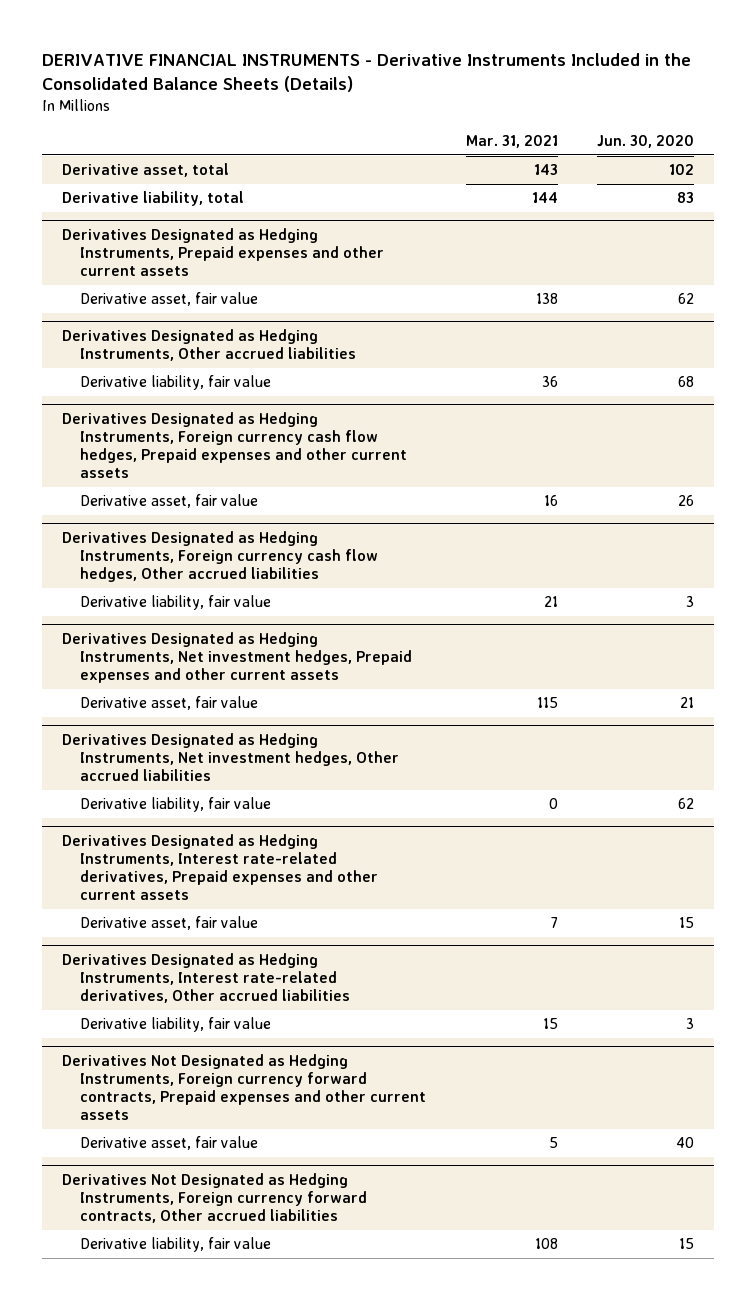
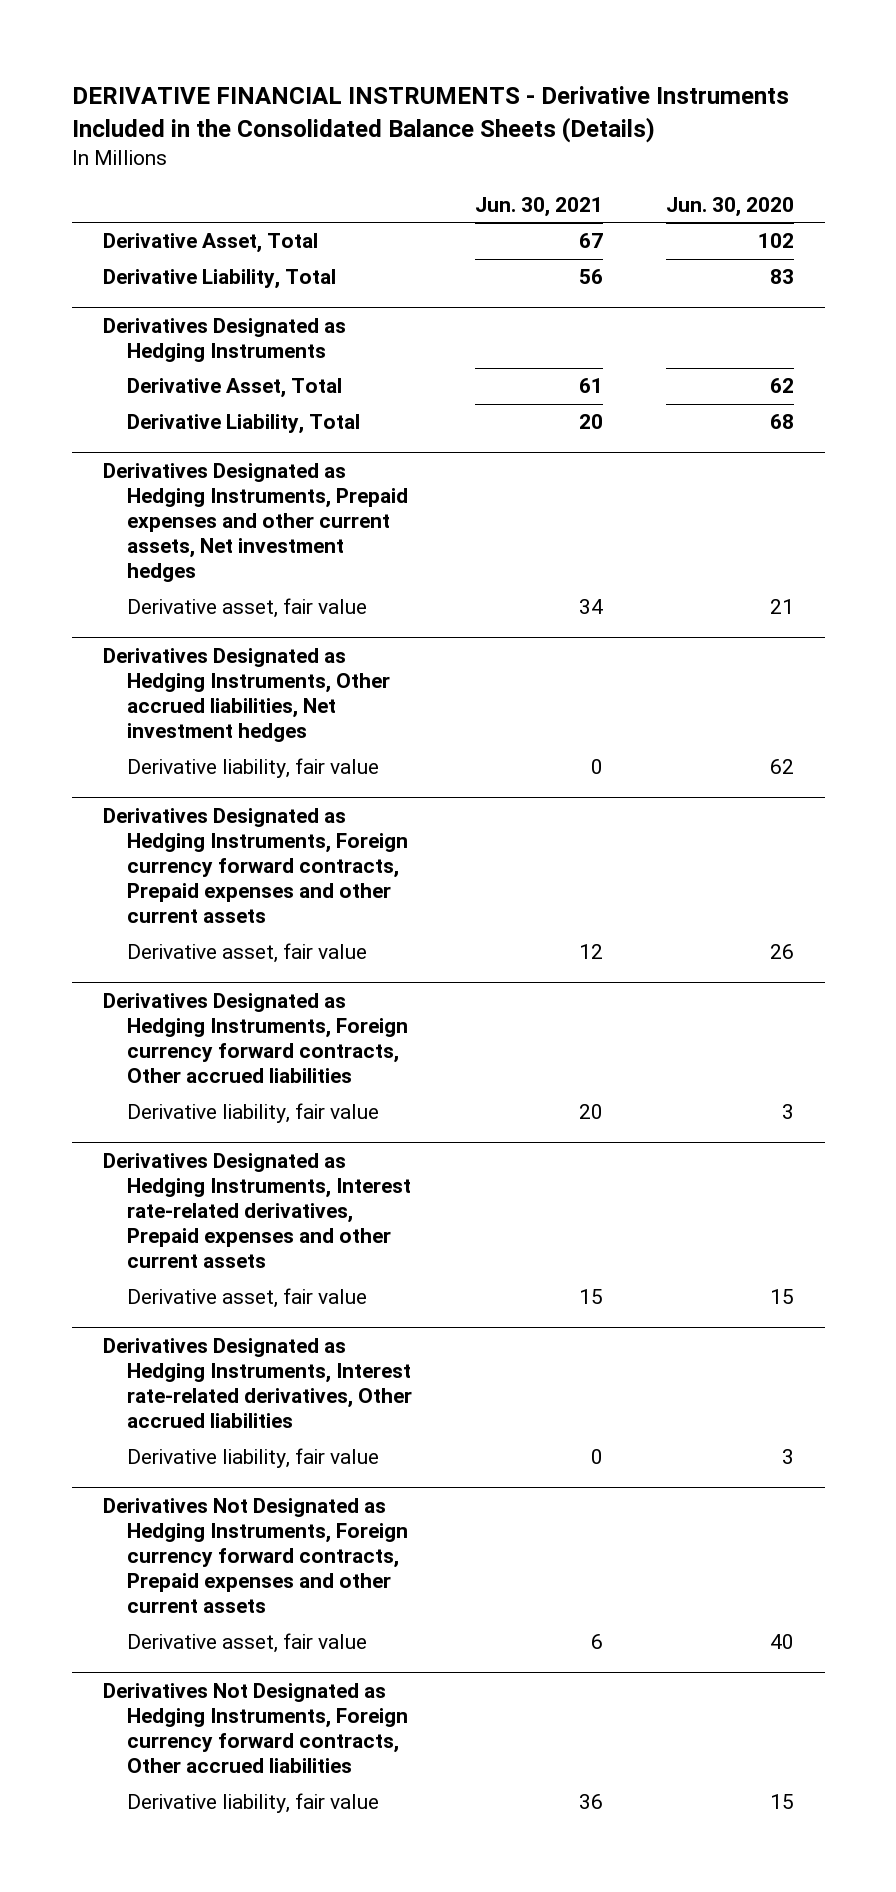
- | Mar. 31, 2021 | Jun. 30, 2020
+ | Jun. 30, 2021 | Jun. 30, 2020
- Derivative asset, total | 143 | 102
- Derivative liability, total | 144 | 83
- Derivatives Designated as Hedging Instruments, Prepaid expenses and other current assets
- Derivative asset, fair value | 138 | 62
- Derivatives Designated as Hedging Instruments, Other accrued liabilities
- Derivative liability, fair value | 36 | 68
- Derivatives Designated as Hedging Instruments, Foreign currency cash flow hedges, Prepaid expenses and other current assets
- Derivative asset, fair value | 16 | 26
- Derivatives Designated as Hedging Instruments, Foreign currency cash flow hedges, Other accrued liabilities
- Derivative liability, fair value | 21 | 3
- Derivatives Designated as Hedging Instruments, Net investment hedges, Prepaid expenses and other current assets
+ Derivative Asset, Total | 67 | 102
+ Derivative Liability, Total | 56 | 83
+ Derivatives Designated as Hedging Instruments
+ Derivative Asset, Total | 61 | 62
+ Derivative Liability, Total | 20 | 68
+ Derivatives Designated as Hedging Instruments, Prepaid expenses and other current assets, Net investment hedges
- Derivatives Designated as Hedging Instruments, Net investment hedges, Other accrued liabilities
+ Derivatives Designated as Hedging Instruments, Other accrued liabilities, Net investment hedges
+ Derivatives Designated as Hedging Instruments, Foreign currency forward contracts, Prepaid expenses and other current assets
+ Derivative asset, fair value | 12 | 26
+ Derivatives Designated as Hedging Instruments, Foreign currency forward contracts, Other accrued liabilities
+ Derivative liability, fair value | 20 | 3

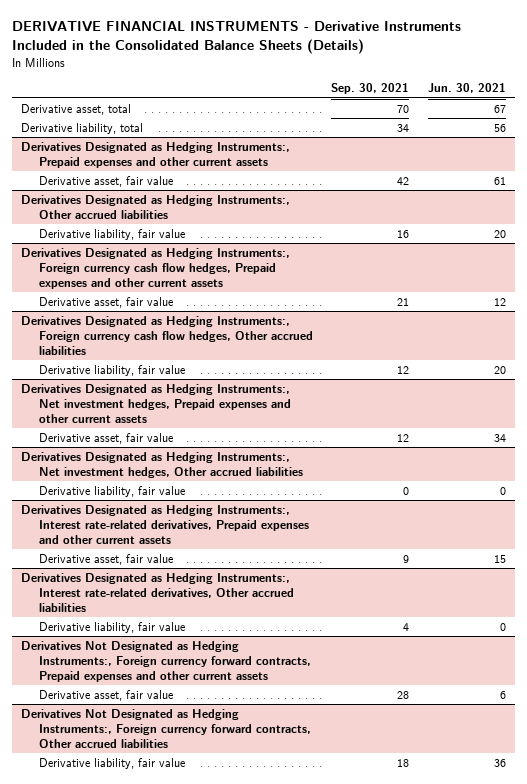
- | Jun. 30, 2021 | Jun. 30, 2020
+ | Sep. 30, 2021 | Jun. 30, 2021
- Derivative Asset, Total | 67 | 102
- Derivative Liability, Total | 56 | 83
- Derivatives Designated as Hedging Instruments
- Derivative Asset, Total | 61 | 62
- Derivative Liability, Total | 20 | 68
- Derivatives Designated as Hedging Instruments, Prepaid expenses and other current assets, Net investment hedges
- Derivative asset, fair value | 34 | 21
- Derivatives Designated as Hedging Instruments, Other accrued liabilities, Net investment hedges
- Derivative liability, fair value | 0 | 62
- Derivatives Designated as Hedging Instruments, Foreign currency forward contracts, Prepaid expenses and other current assets
+ Derivative asset, total | 70 | 67
+ Derivative liability, total | 34 | 56
+ Derivatives Designated as Hedging Instruments:, Prepaid expenses and other current assets
+ Derivative asset, fair value | 42 | 61
+ Derivatives Designated as Hedging Instruments:, Other accrued liabilities
+ Derivative liability, fair value | 16 | 20
+ Derivatives Designated as Hedging Instruments:, Foreign currency cash flow hedges, Prepaid expenses and other current assets
- Derivatives Designated as Hedging Instruments, Foreign currency forward contracts, Other accrued liabilities
+ Derivatives Designated as Hedging Instruments:, Foreign currency cash flow hedges, Other accrued liabilities
- Derivatives Designated as Hedging Instruments, Interest rate-related derivatives, Prepaid expenses and other current assets
+ Derivatives Designated as Hedging Instruments:, Net investment hedges, Prepaid expenses and other current assets
+ Derivative asset, fair value | 12 | 34
+ Derivatives Designated as Hedging Instruments:, Net investment hedges, Other accrued liabilities
+ Derivative liability, fair value | 0 | 0
+ Derivatives Designated as Hedging Instruments:, Interest rate-related derivatives, Prepaid expenses and other current assets
- Derivatives Designated as Hedging Instruments, Interest rate-related derivatives, Other accrued liabilities
+ Derivatives Designated as Hedging Instruments:, Interest rate-related derivatives, Other accrued liabilities
- Derivatives Not Designated as Hedging Instruments, Foreign currency forward contracts, Prepaid expenses and other current assets
+ Derivatives Not Designated as Hedging Instruments:, Foreign currency forward contracts, Prepaid expenses and other current assets
- Derivatives Not Designated as Hedging Instruments, Foreign currency forward contracts, Other accrued liabilities
+ Derivatives Not Designated as Hedging Instruments:, Foreign currency forward contracts, Other accrued liabilities

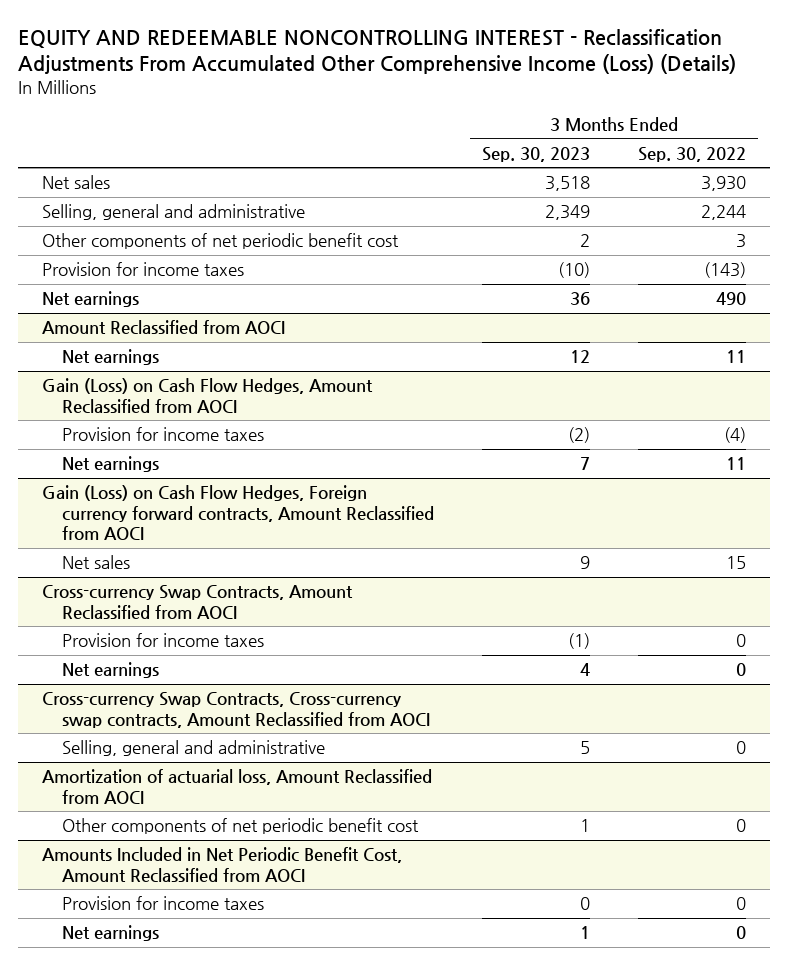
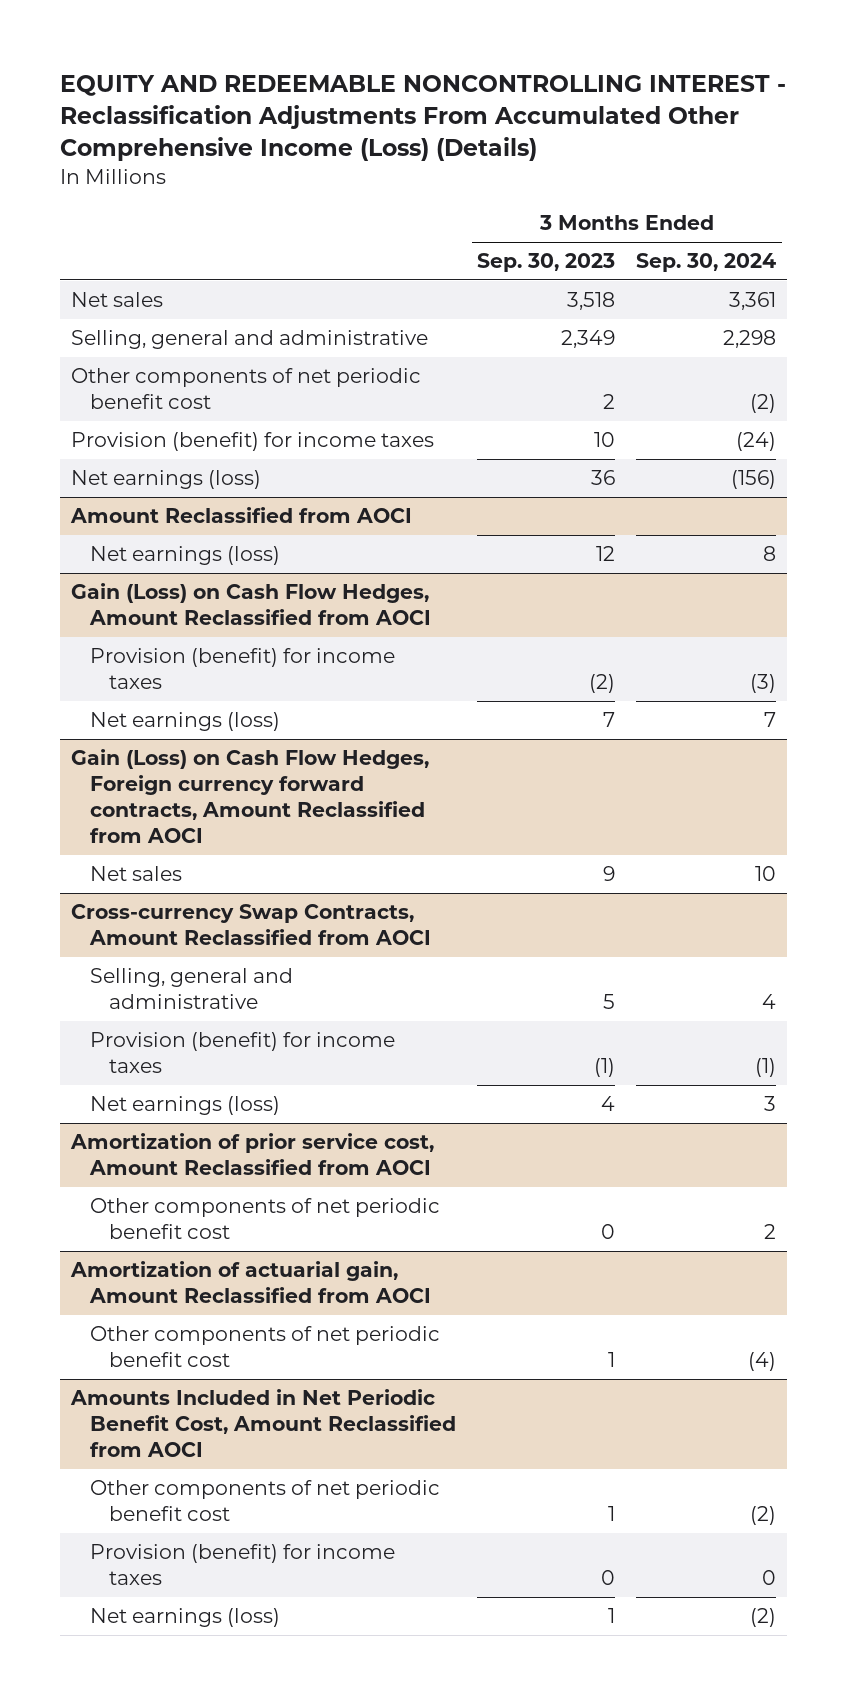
- | 3 Months Ended Sep. 30, 2023 | 3 Months Ended Sep. 30, 2022
+ | 3 Months Ended Sep. 30, 2023 | 3 Months Ended Sep. 30, 2024
- Provision for income taxes | (10) | (143)
- Net earnings | 36 | 490
+ Provision (benefit) for income taxes | 10 | (24)
+ Net earnings (loss) | 36 | (156)
@ Amount Reclassified from AOCI
- Net earnings | 12 | 11
+ Net earnings (loss) | 12 | 8
@ Gain (Loss) on Cash Flow Hedges, Amount Reclassified from AOCI
- Provision for income taxes | (2) | (4)
- Net earnings | 7 | 11
+ Provision (benefit) for income taxes | (2) | (3)
+ Net earnings (loss) | 7 | 7
@ Cross-currency Swap Contracts, Amount Reclassified from AOCI
- Provision for income taxes | (1) | 0
- Net earnings | 4 | 0
- Cross-currency Swap Contracts, Cross-currency swap contracts, Amount Reclassified from AOCI
- Amortization of actuarial loss, Amount Reclassified from AOCI
@ Cross-currency Swap Contracts, Amount Reclassified from AOCI
+ Provision (benefit) for income taxes | (1) | (1)
+ Net earnings (loss) | 4 | 3
+ Amortization of prior service cost, Amount Reclassified from AOCI
+ Other components of net periodic benefit cost | 0 | 2
+ Amortization of actuarial gain, Amount Reclassified from AOCI
@ Amounts Included in Net Periodic Benefit Cost, Amount Reclassified from AOCI
- Provision for income taxes | 0 | 0
- Net earnings | 1 | 0
+ Other components of net periodic benefit cost | 1 | (2)
+ Provision (benefit) for income taxes | 0 | 0
+ Net earnings (loss) | 1 | (2)

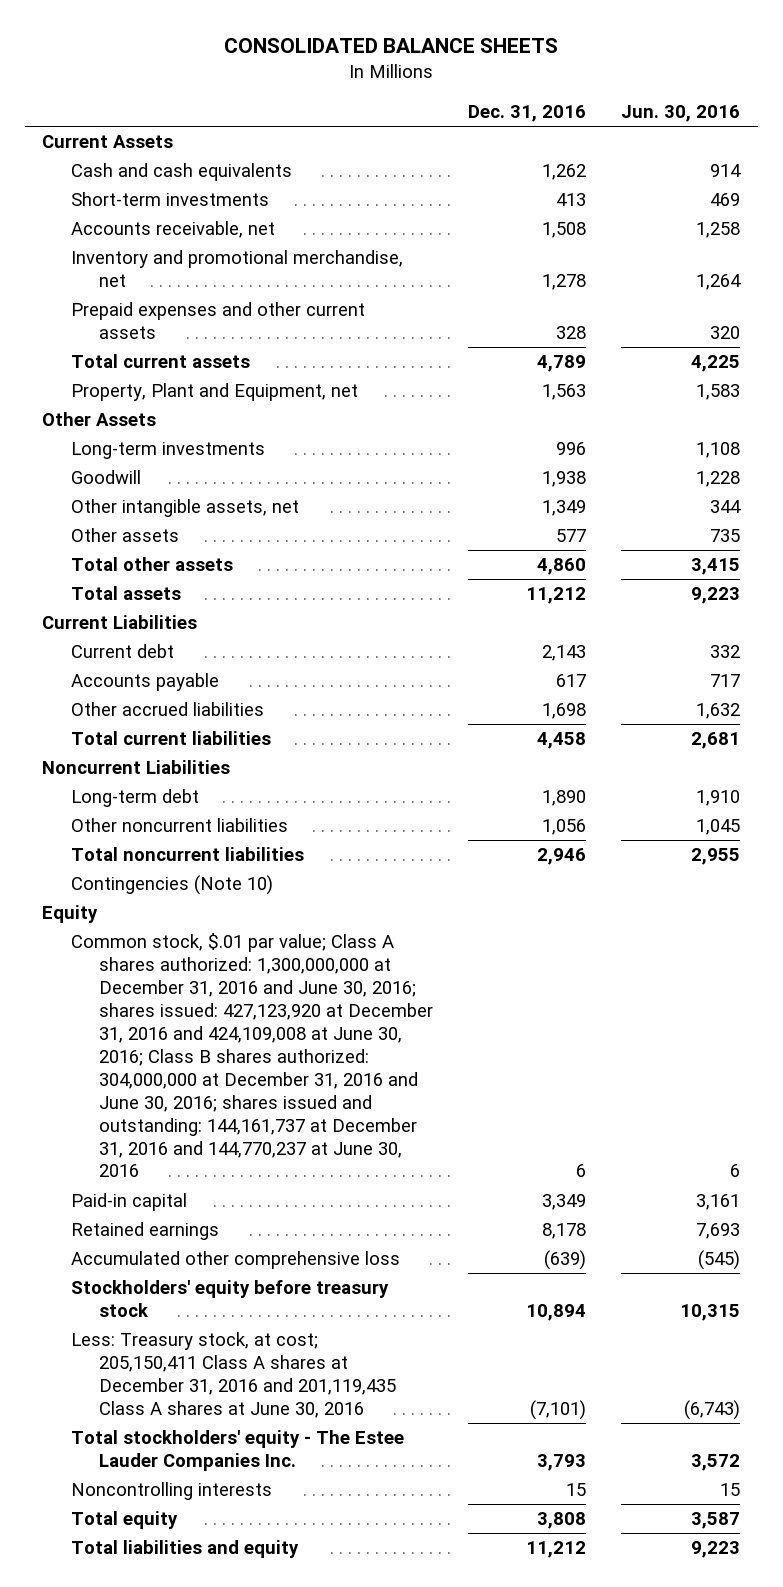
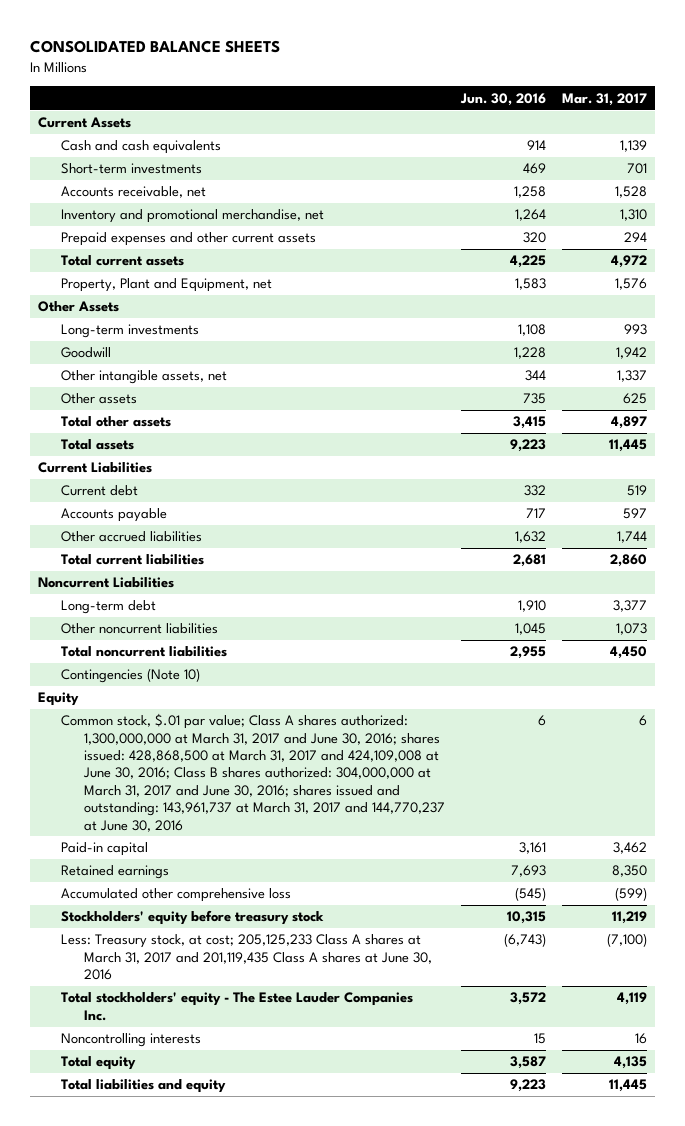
- | Dec. 31, 2016 | Jun. 30, 2016
+ | Jun. 30, 2016 | Mar. 31, 2017
- Common stock, $.01 par value; Class A shares authorized: 1,300,000,000 at December 31, 2016 and June 30, 2016; shares issued: 427,123,920 at December 31, 2016 and 424,109,008 at June 30, 2016; Class B shares authorized: 304,000,000 at December 31, 2016 and June 30, 2016; shares issued and outstanding: 144,161,737 at December 31, 2016 and 144,770,237 at June 30, 2016 | 6 | 6
+ Common stock, $.01 par value; Class A shares authorized: 1,300,000,000 at March 31, 2017 and June 30, 2016; shares issued: 428,868,500 at March 31, 2017 and 424,109,008 at June 30, 2016; Class B shares authorized: 304,000,000 at March 31, 2017 and June 30, 2016; shares issued and outstanding: 143,961,737 at March 31, 2017 and 144,770,237 at June 30, 2016 | 6 | 6
- Less: Treasury stock, at cost; 205,150,411 Class A shares at December 31, 2016 and 201,119,435 Class A shares at June 30, 2016 | (7,101) | (6,743)
+ Less: Treasury stock, at cost; 205,125,233 Class A shares at March 31, 2017 and 201,119,435 Class A shares at June 30, 2016 | (6,743) | (7,100)

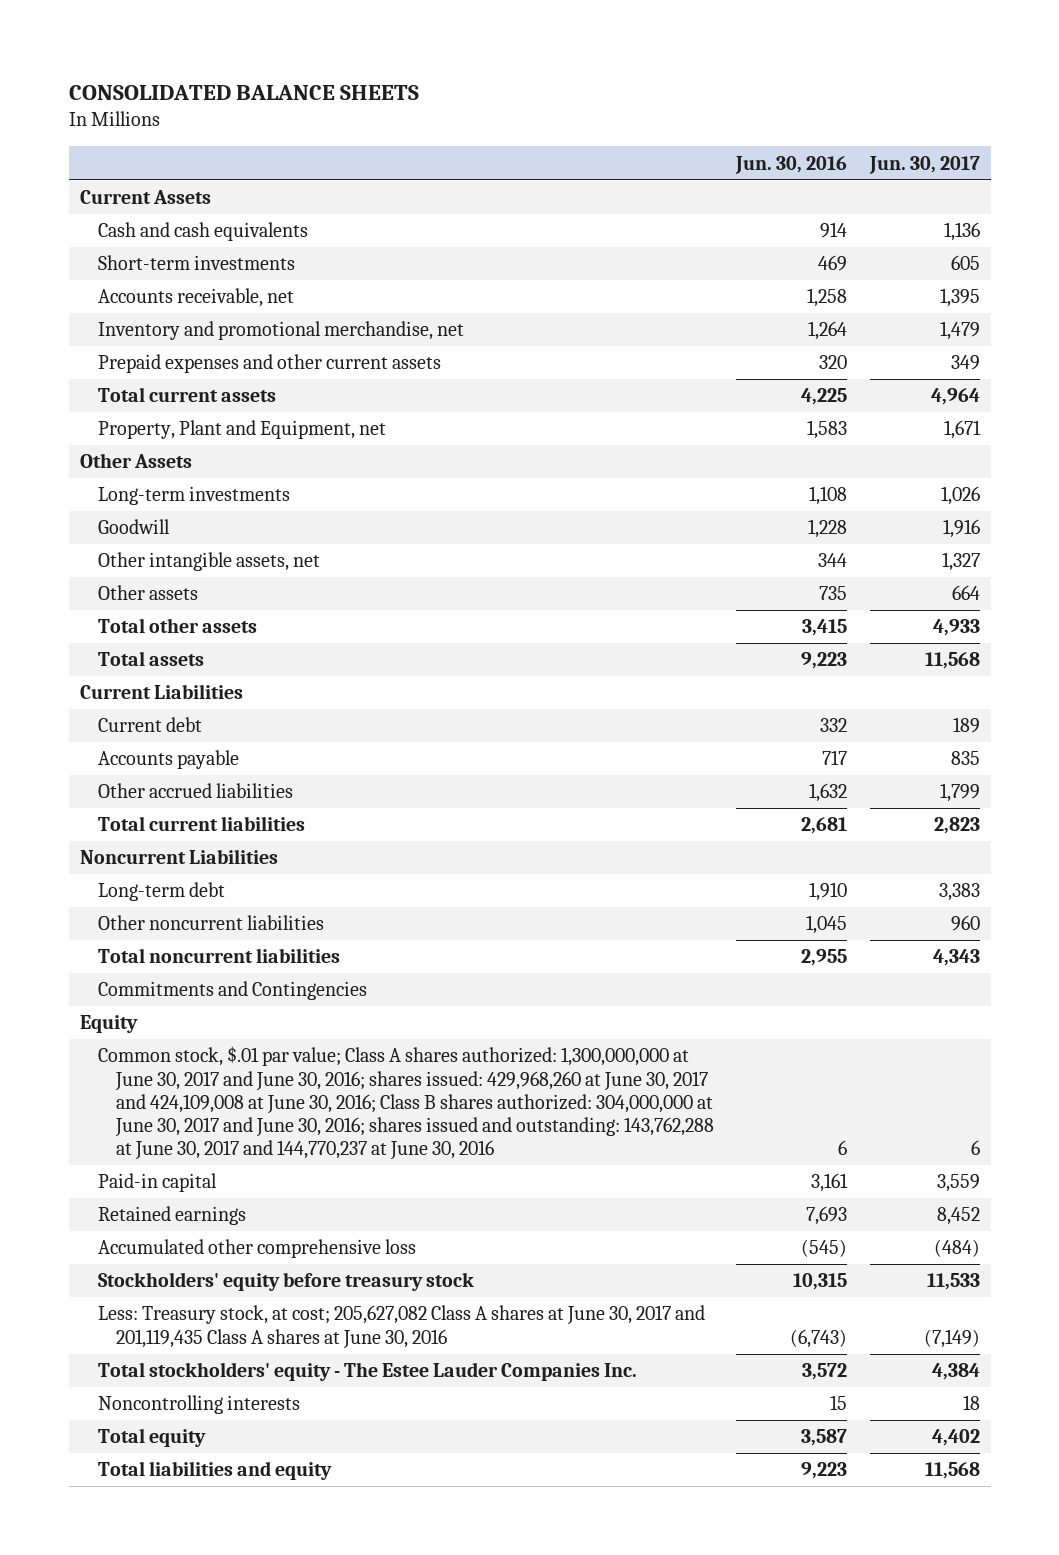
- | Jun. 30, 2016 | Mar. 31, 2017
+ | Jun. 30, 2016 | Jun. 30, 2017
- Contingencies (Note 10)
+ Commitments and Contingencies
- Common stock, $.01 par value; Class A shares authorized: 1,300,000,000 at March 31, 2017 and June 30, 2016; shares issued: 428,868,500 at March 31, 2017 and 424,109,008 at June 30, 2016; Class B shares authorized: 304,000,000 at March 31, 2017 and June 30, 2016; shares issued and outstanding: 143,961,737 at March 31, 2017 and 144,770,237 at June 30, 2016 | 6 | 6
+ Common stock, $.01 par value; Class A shares authorized: 1,300,000,000 at June 30, 2017 and June 30, 2016; shares issued: 429,968,260 at June 30, 2017 and 424,109,008 at June 30, 2016; Class B shares authorized: 304,000,000 at June 30, 2017 and June 30, 2016; shares issued and outstanding: 143,762,288 at June 30, 2017 and 144,770,237 at June 30, 2016 | 6 | 6
- Less: Treasury stock, at cost; 205,125,233 Class A shares at March 31, 2017 and 201,119,435 Class A shares at June 30, 2016 | (6,743) | (7,100)
+ Less: Treasury stock, at cost; 205,627,082 Class A shares at June 30, 2017 and 201,119,435 Class A shares at June 30, 2016 | (6,743) | (7,149)

